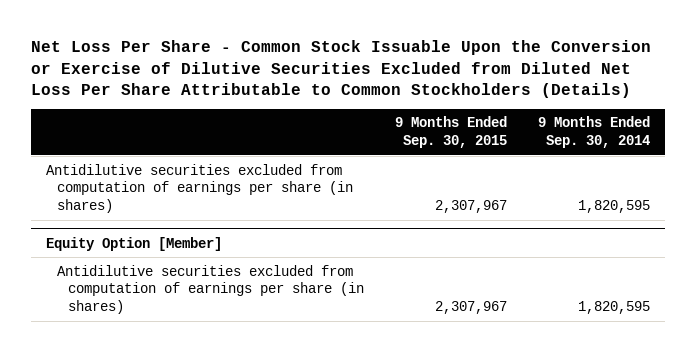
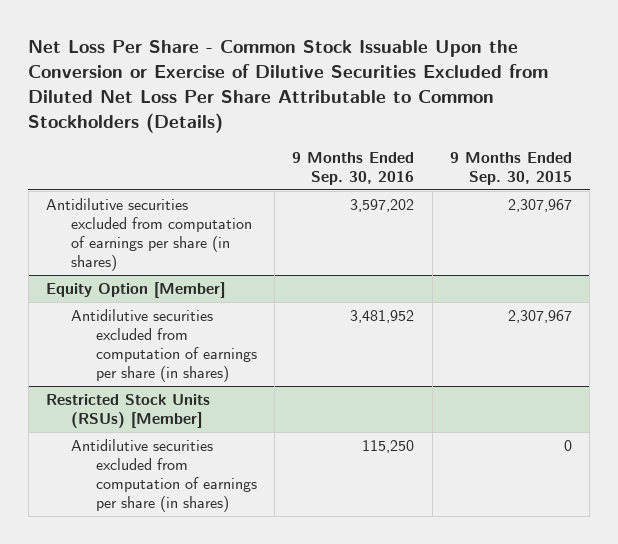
- | 9 Months Ended Sep. 30, 2015 | 9 Months Ended Sep. 30, 2014
+ | 9 Months Ended Sep. 30, 2016 | 9 Months Ended Sep. 30, 2015
+ Restricted Stock Units (RSUs) [Member]
+ Antidilutive securities excluded from computation of earnings per share (in shares) | 115,250 | 0

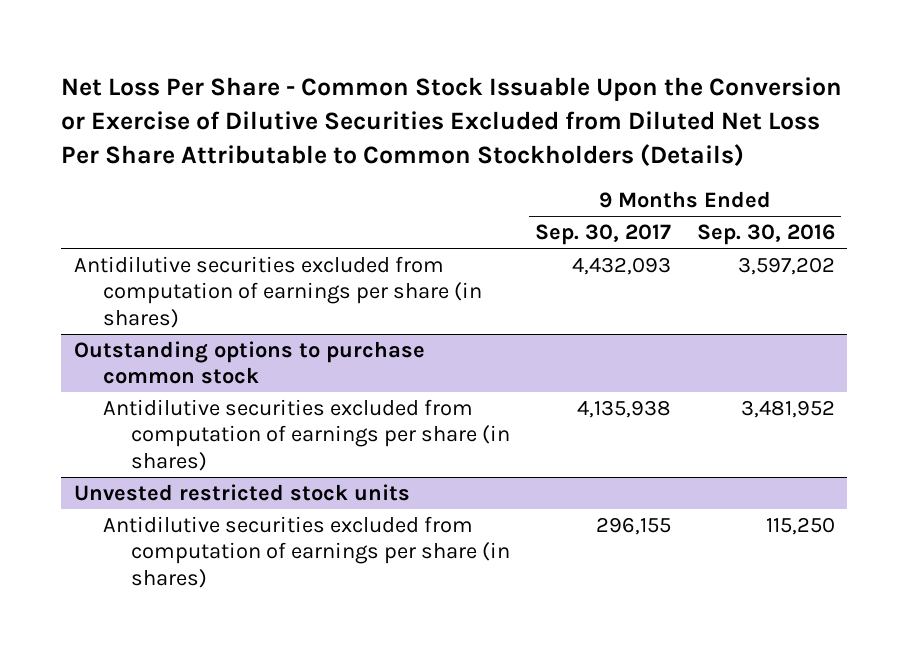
- | 9 Months Ended Sep. 30, 2016 | 9 Months Ended Sep. 30, 2015
+ | 9 Months Ended Sep. 30, 2017 | 9 Months Ended Sep. 30, 2016
- Equity Option [Member]
+ Outstanding options to purchase common stock
- Restricted Stock Units (RSUs) [Member]
+ Unvested restricted stock units

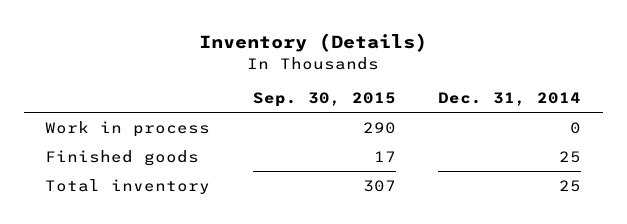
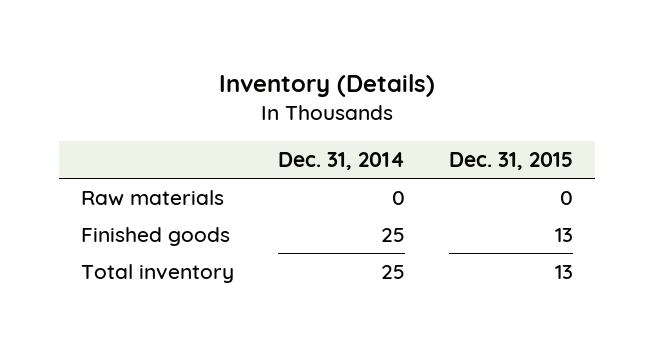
- | Sep. 30, 2015 | Dec. 31, 2014
+ | Dec. 31, 2014 | Dec. 31, 2015
- Work in process | 290 | 0
+ Raw materials | 0 | 0

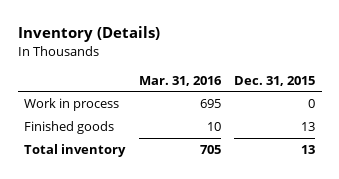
- | Dec. 31, 2014 | Dec. 31, 2015
+ | Mar. 31, 2016 | Dec. 31, 2015
- Raw materials | 0 | 0
+ Work in process | 695 | 0

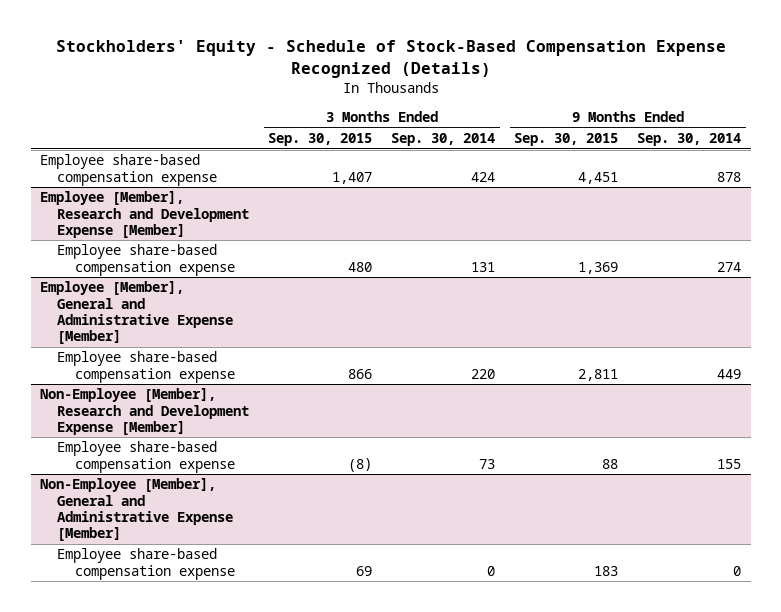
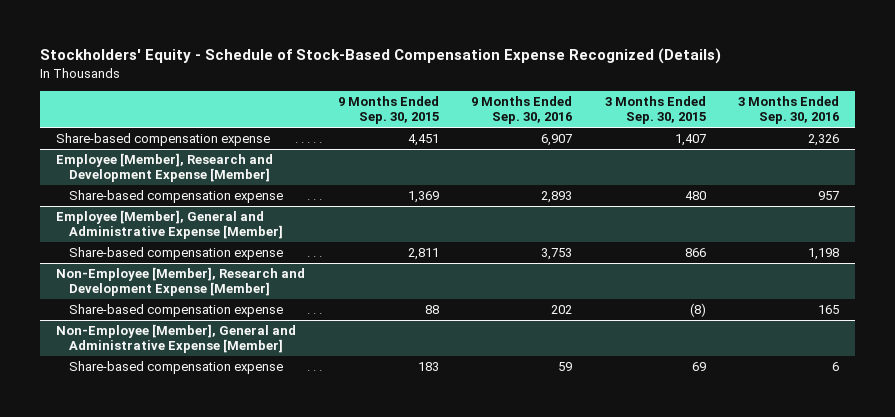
- | 3 Months Ended Sep. 30, 2015 | 3 Months Ended Sep. 30, 2014 | 9 Months Ended Sep. 30, 2015 | 9 Months Ended Sep. 30, 2014
+ | 9 Months Ended Sep. 30, 2015 | 9 Months Ended Sep. 30, 2016 | 3 Months Ended Sep. 30, 2015 | 3 Months Ended Sep. 30, 2016
- Employee share-based compensation expense | 1,407 | 424 | 4,451 | 878
+ Share-based compensation expense | 4,451 | 6,907 | 1,407 | 2,326
@ Employee [Member], Research and Development Expense [Member]
- Employee share-based compensation expense | 480 | 131 | 1,369 | 274
+ Share-based compensation expense | 1,369 | 2,893 | 480 | 957
@ Employee [Member], General and Administrative Expense [Member]
- Employee share-based compensation expense | 866 | 220 | 2,811 | 449
+ Share-based compensation expense | 2,811 | 3,753 | 866 | 1,198
@ Non-Employee [Member], Research and Development Expense [Member]
- Employee share-based compensation expense | (8) | 73 | 88 | 155
+ Share-based compensation expense | 88 | 202 | (8) | 165
@ Non-Employee [Member], General and Administrative Expense [Member]
- Employee share-based compensation expense | 69 | 0 | 183 | 0
+ Share-based compensation expense | 183 | 59 | 69 | 6

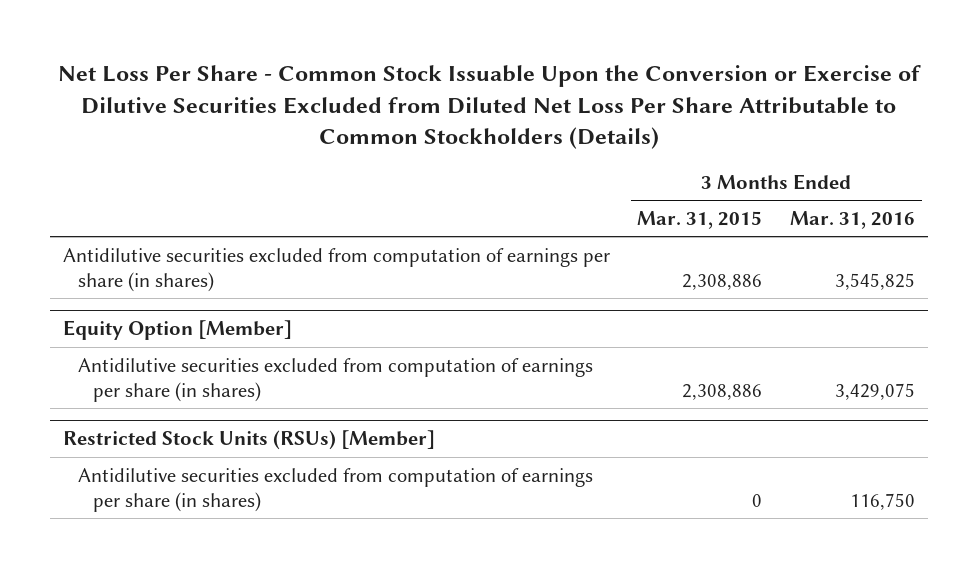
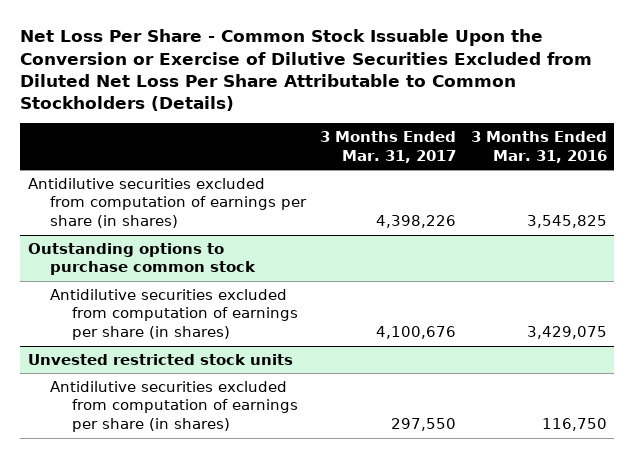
- | 3 Months Ended Mar. 31, 2015 | 3 Months Ended Mar. 31, 2016
+ | 3 Months Ended Mar. 31, 2017 | 3 Months Ended Mar. 31, 2016
- Equity Option [Member]
+ Outstanding options to purchase common stock
- Restricted Stock Units (RSUs) [Member]
+ Unvested restricted stock units

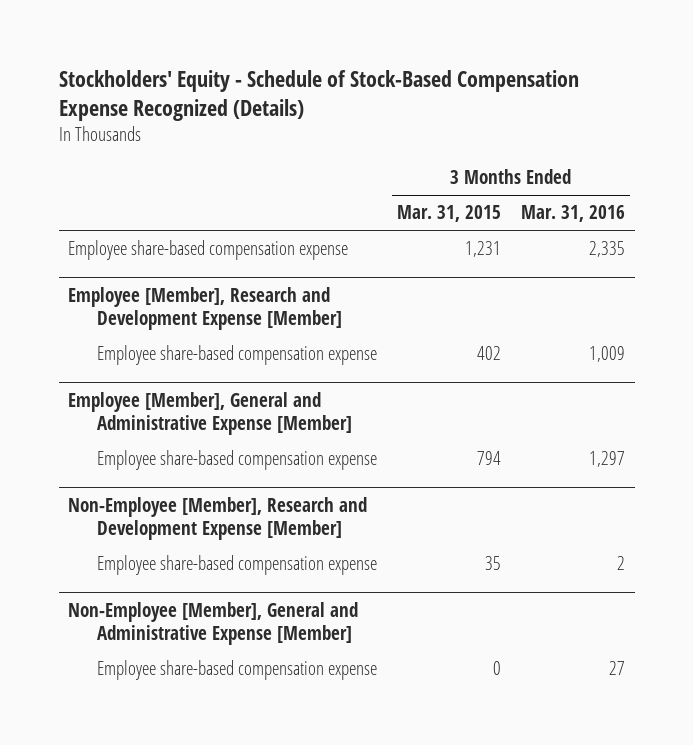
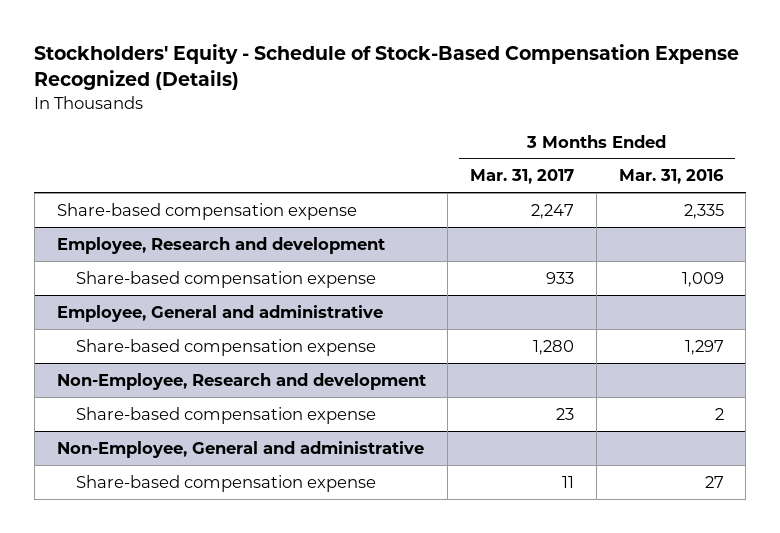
- | 3 Months Ended Mar. 31, 2015 | 3 Months Ended Mar. 31, 2016
+ | 3 Months Ended Mar. 31, 2017 | 3 Months Ended Mar. 31, 2016
- Employee share-based compensation expense | 1,231 | 2,335
- Employee [Member], Research and Development Expense [Member]
- Employee share-based compensation expense | 402 | 1,009
- Employee [Member], General and Administrative Expense [Member]
- Employee share-based compensation expense | 794 | 1,297
- Non-Employee [Member], Research and Development Expense [Member]
- Employee share-based compensation expense | 35 | 2
- Non-Employee [Member], General and Administrative Expense [Member]
- Employee share-based compensation expense | 0 | 27
+ Share-based compensation expense | 2,247 | 2,335
+ Employee, Research and development
+ Share-based compensation expense | 933 | 1,009
+ Employee, General and administrative
+ Share-based compensation expense | 1,280 | 1,297
+ Non-Employee, Research and development
+ Share-based compensation expense | 23 | 2
+ Non-Employee, General and administrative
+ Share-based compensation expense | 11 | 27

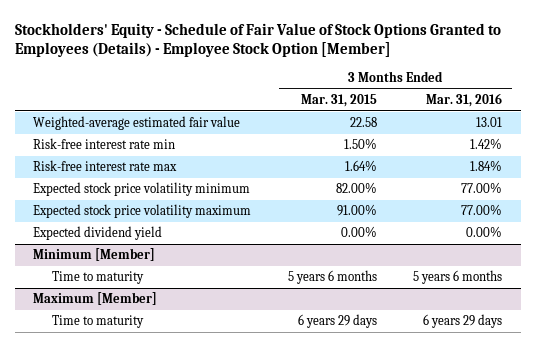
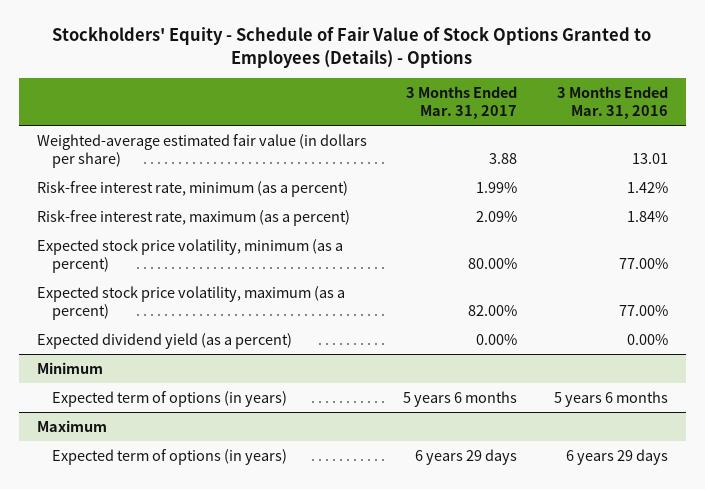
- Stockholders' Equity - Schedule of Fair Value of Stock Options Granted to Employees (Details) - Employee Stock Option [Member]
+ Stockholders' Equity - Schedule of Fair Value of Stock Options Granted to Employees (Details) - Options
- | 3 Months Ended Mar. 31, 2015 | 3 Months Ended Mar. 31, 2016
+ | 3 Months Ended Mar. 31, 2017 | 3 Months Ended Mar. 31, 2016
- Weighted-average estimated fair value | 22.58 | 13.01
- Risk-free interest rate min | 1.50% | 1.42%
- Risk-free interest rate max | 1.64% | 1.84%
- Expected stock price volatility minimum | 82.00% | 77.00%
- Expected stock price volatility maximum | 91.00% | 77.00%
- Expected dividend yield | 0.00% | 0.00%
- Minimum [Member]
- Time to maturity | 5 years 6 months | 5 years 6 months
- Maximum [Member]
- Time to maturity | 6 years 29 days | 6 years 29 days
+ Weighted-average estimated fair value (in dollars per share) | 3.88 | 13.01
+ Risk-free interest rate, minimum (as a percent) | 1.99% | 1.42%
+ Risk-free interest rate, maximum (as a percent) | 2.09% | 1.84%
+ Expected stock price volatility, minimum (as a percent) | 80.00% | 77.00%
+ Expected stock price volatility, maximum (as a percent) | 82.00% | 77.00%
+ Expected dividend yield (as a percent) | 0.00% | 0.00%
+ Minimum
+ Expected term of options (in years) | 5 years 6 months | 5 years 6 months
+ Maximum
+ Expected term of options (in years) | 6 years 29 days | 6 years 29 days

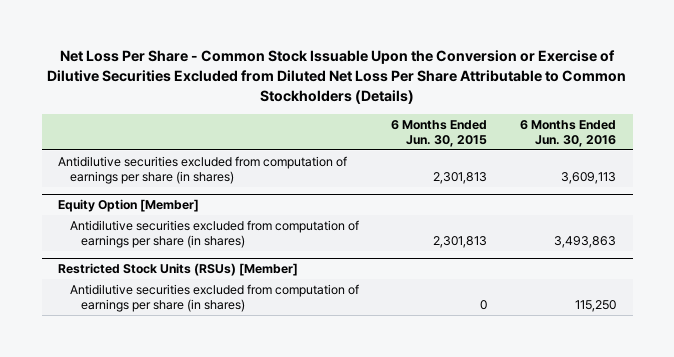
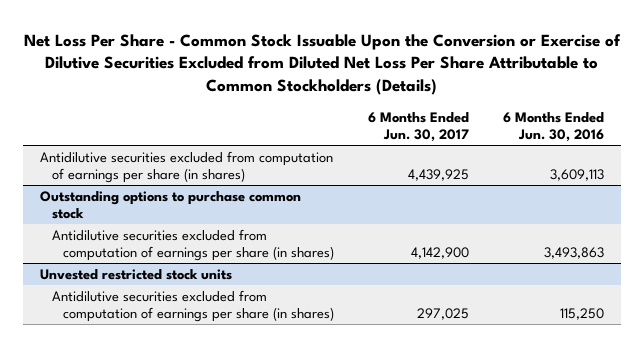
- | 6 Months Ended Jun. 30, 2015 | 6 Months Ended Jun. 30, 2016
+ | 6 Months Ended Jun. 30, 2017 | 6 Months Ended Jun. 30, 2016
- Equity Option [Member]
+ Outstanding options to purchase common stock
- Restricted Stock Units (RSUs) [Member]
+ Unvested restricted stock units

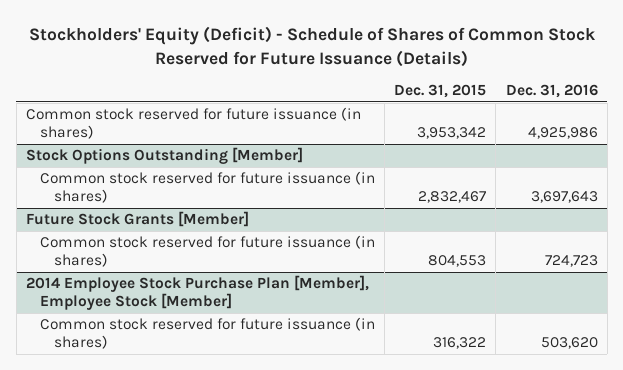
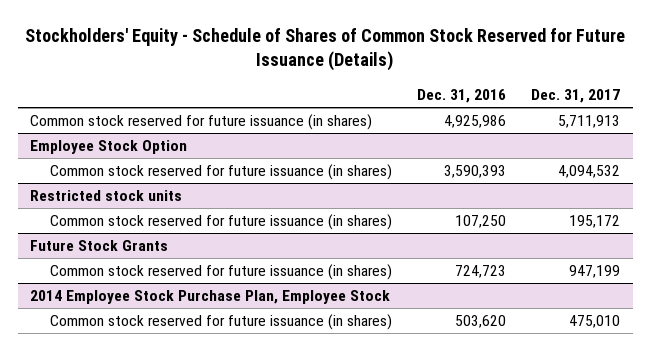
- Stockholders' Equity (Deficit) - Schedule of Shares of Common Stock Reserved for Future Issuance (Details)
+ Stockholders' Equity - Schedule of Shares of Common Stock Reserved for Future Issuance (Details)
- | Dec. 31, 2015 | Dec. 31, 2016
+ | Dec. 31, 2016 | Dec. 31, 2017
- Stock Options Outstanding [Member]
- Common stock reserved for future issuance (in shares) | 2,832,467 | 3,697,643
- Future Stock Grants [Member]
+ Employee Stock Option
+ Common stock reserved for future issuance (in shares) | 3,590,393 | 4,094,532
+ Restricted stock units
+ Common stock reserved for future issuance (in shares) | 107,250 | 195,172
+ Future Stock Grants
- 2014 Employee Stock Purchase Plan [Member], Employee Stock [Member]
+ 2014 Employee Stock Purchase Plan, Employee Stock

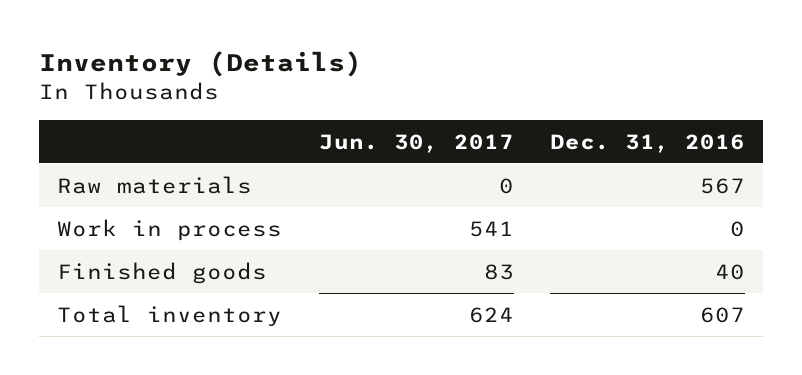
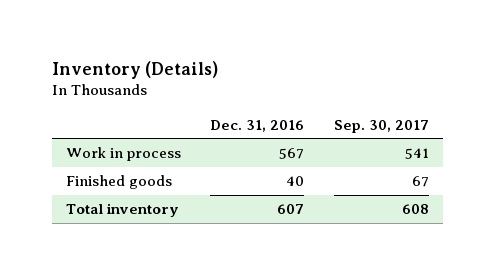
- | Jun. 30, 2017 | Dec. 31, 2016
+ | Dec. 31, 2016 | Sep. 30, 2017
- Raw materials | 0 | 567
- Work in process | 541 | 0
+ Work in process | 567 | 541

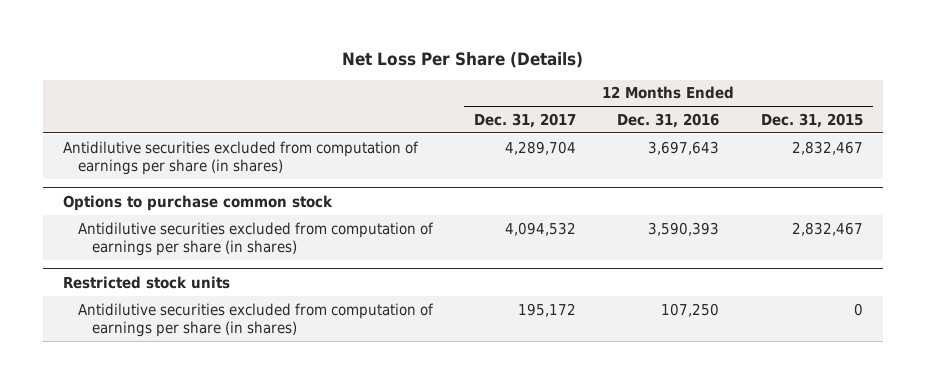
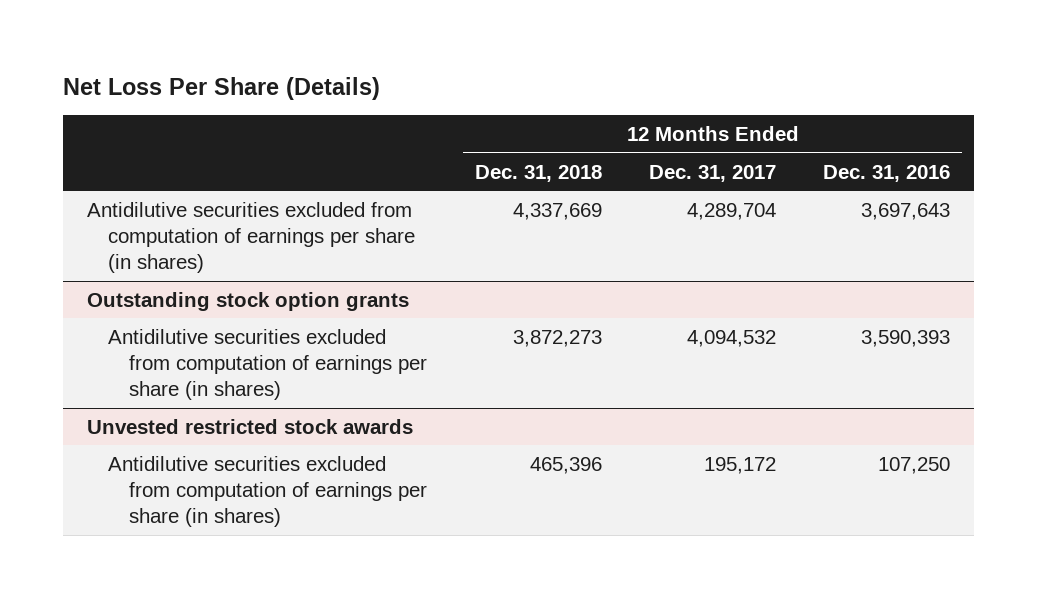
- | 12 Months Ended Dec. 31, 2017 | 12 Months Ended Dec. 31, 2016 | 12 Months Ended Dec. 31, 2015
+ | 12 Months Ended Dec. 31, 2018 | 12 Months Ended Dec. 31, 2017 | 12 Months Ended Dec. 31, 2016
- Options to purchase common stock
+ Outstanding stock option grants
- Restricted stock units
+ Unvested restricted stock awards

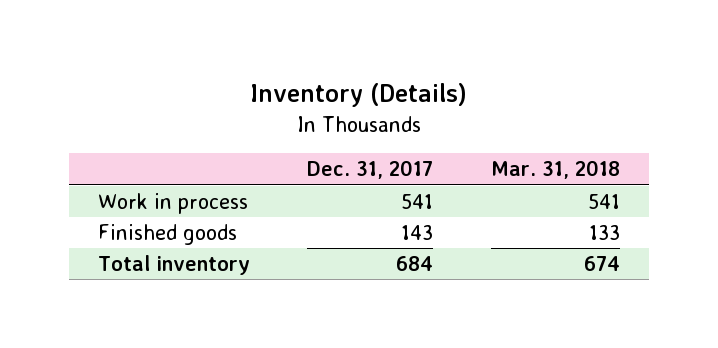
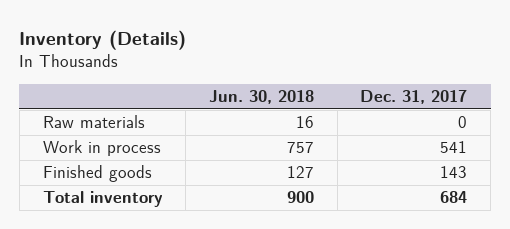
- | Dec. 31, 2017 | Mar. 31, 2018
+ | Jun. 30, 2018 | Dec. 31, 2017
+ Raw materials | 16 | 0

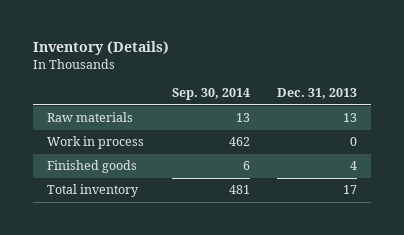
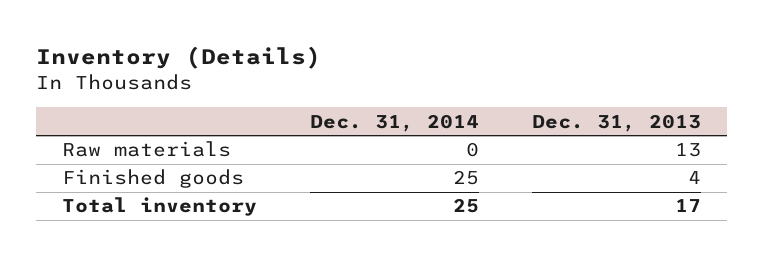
- | Sep. 30, 2014 | Dec. 31, 2013
+ | Dec. 31, 2014 | Dec. 31, 2013
- Work in process | 462 | 0

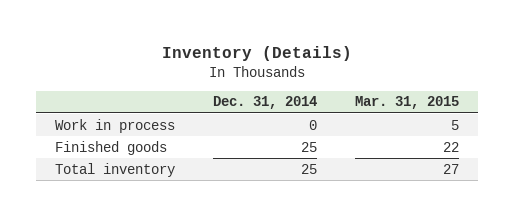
- | Dec. 31, 2014 | Dec. 31, 2013
+ | Dec. 31, 2014 | Mar. 31, 2015
- Raw materials | 0 | 13
+ Work in process | 0 | 5

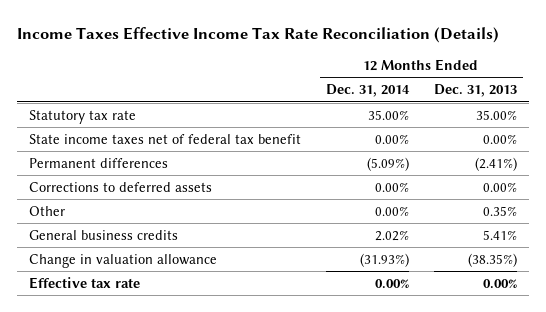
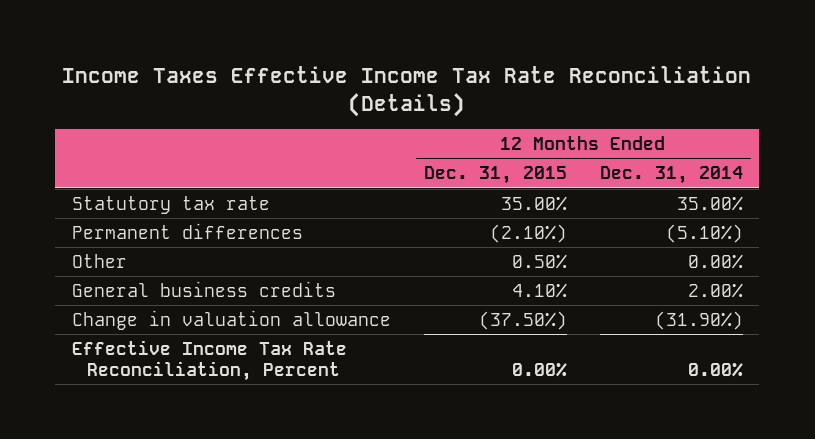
- | 12 Months Ended Dec. 31, 2014 | 12 Months Ended Dec. 31, 2013
+ | 12 Months Ended Dec. 31, 2015 | 12 Months Ended Dec. 31, 2014
- State income taxes net of federal tax benefit | 0.00% | 0.00%
- Permanent differences | (5.09%) | (2.41%)
- Corrections to deferred assets | 0.00% | 0.00%
+ Permanent differences | (2.10%) | (5.10%)
- General business credits | 2.02% | 5.41%
- Change in valuation allowance | (31.93%) | (38.35%)
- Effective tax rate | 0.00% | 0.00%
+ General business credits | 4.10% | 2.00%
+ Change in valuation allowance | (37.50%) | (31.90%)
+ Effective Income Tax Rate Reconciliation, Percent | 0.00% | 0.00%

